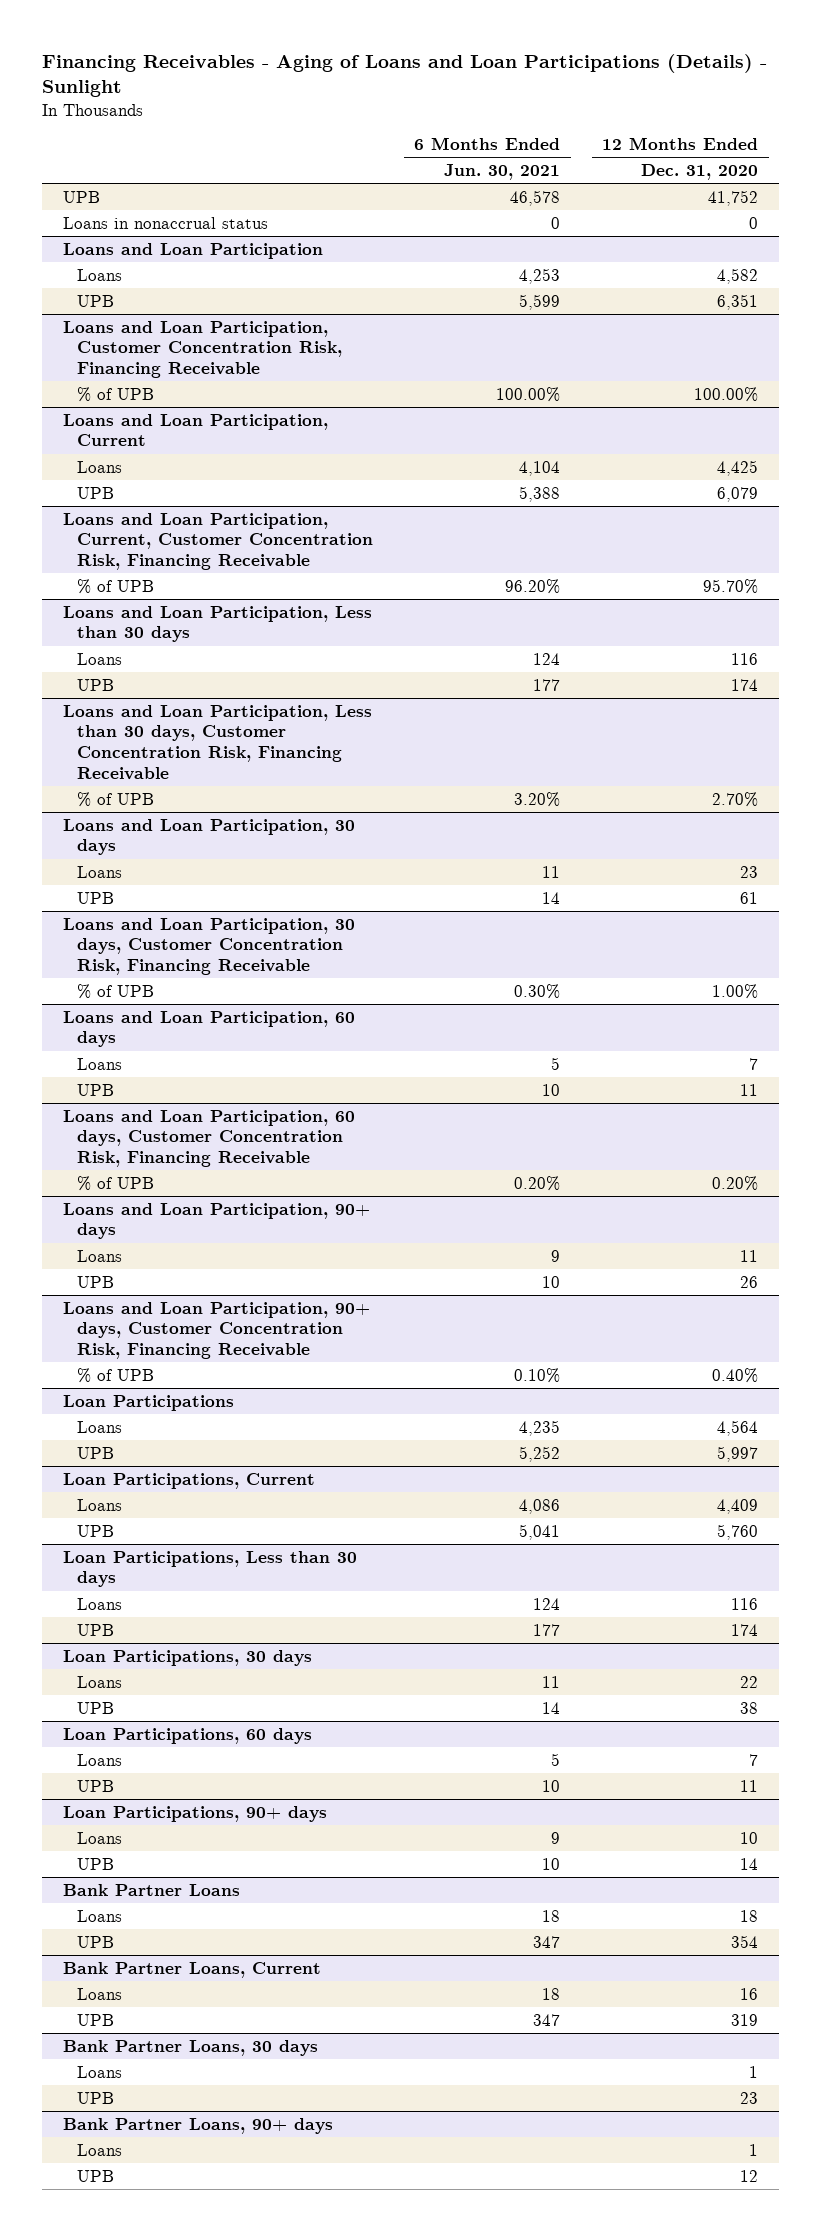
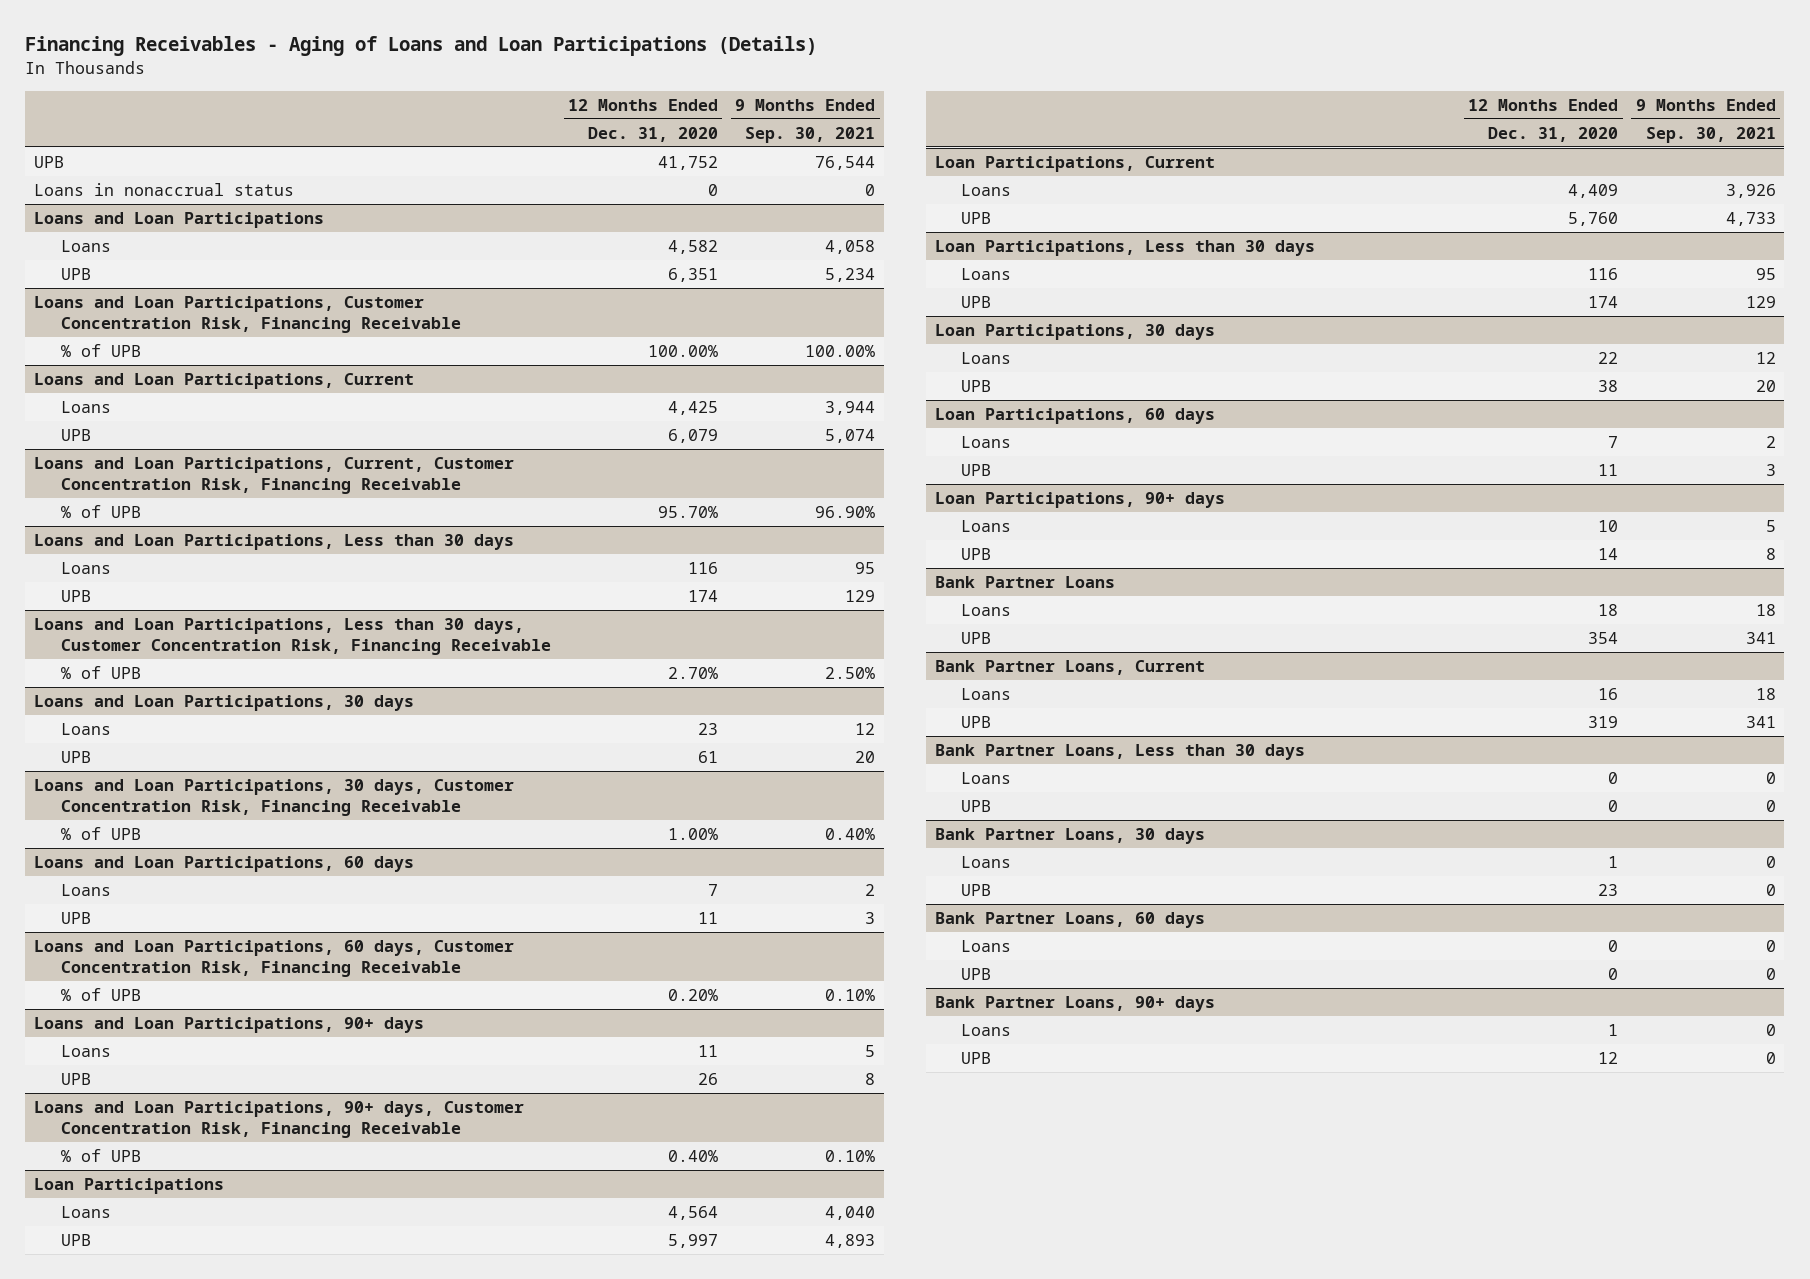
- Financing Receivables - Aging of Loans and Loan Participations (Details) - Sunlight
+ Financing Receivables - Aging of Loans and Loan Participations (Details)
- | 6 Months Ended Jun. 30, 2021 | 12 Months Ended Dec. 31, 2020
+ | 12 Months Ended Dec. 31, 2020 | 9 Months Ended Sep. 30, 2021
- Loans and Loan Participation
+ Loans and Loan Participations
- Loans and Loan Participation, Customer Concentration Risk, Financing Receivable
+ Loans and Loan Participations, Customer Concentration Risk, Financing Receivable
- Loans and Loan Participation, Current
+ Loans and Loan Participations, Current
- Loans and Loan Participation, Current, Customer Concentration Risk, Financing Receivable
+ Loans and Loan Participations, Current, Customer Concentration Risk, Financing Receivable
- Loans and Loan Participation, Less than 30 days
+ Loans and Loan Participations, Less than 30 days
- Loans and Loan Participation, Less than 30 days, Customer Concentration Risk, Financing Receivable
+ Loans and Loan Participations, Less than 30 days, Customer Concentration Risk, Financing Receivable
- Loans and Loan Participation, 30 days
+ Loans and Loan Participations, 30 days
- Loans and Loan Participation, 30 days, Customer Concentration Risk, Financing Receivable
+ Loans and Loan Participations, 30 days, Customer Concentration Risk, Financing Receivable
- Loans and Loan Participation, 60 days
+ Loans and Loan Participations, 60 days
- Loans and Loan Participation, 60 days, Customer Concentration Risk, Financing Receivable
+ Loans and Loan Participations, 60 days, Customer Concentration Risk, Financing Receivable
- Loans and Loan Participation, 90+ days
+ Loans and Loan Participations, 90+ days
- Loans and Loan Participation, 90+ days, Customer Concentration Risk, Financing Receivable
+ Loans and Loan Participations, 90+ days, Customer Concentration Risk, Financing Receivable
+ Bank Partner Loans, Less than 30 days
+ Loans | 0 | 0
+ UPB | 0 | 0
+ Bank Partner Loans, 60 days
+ Loans | 0 | 0
+ UPB | 0 | 0

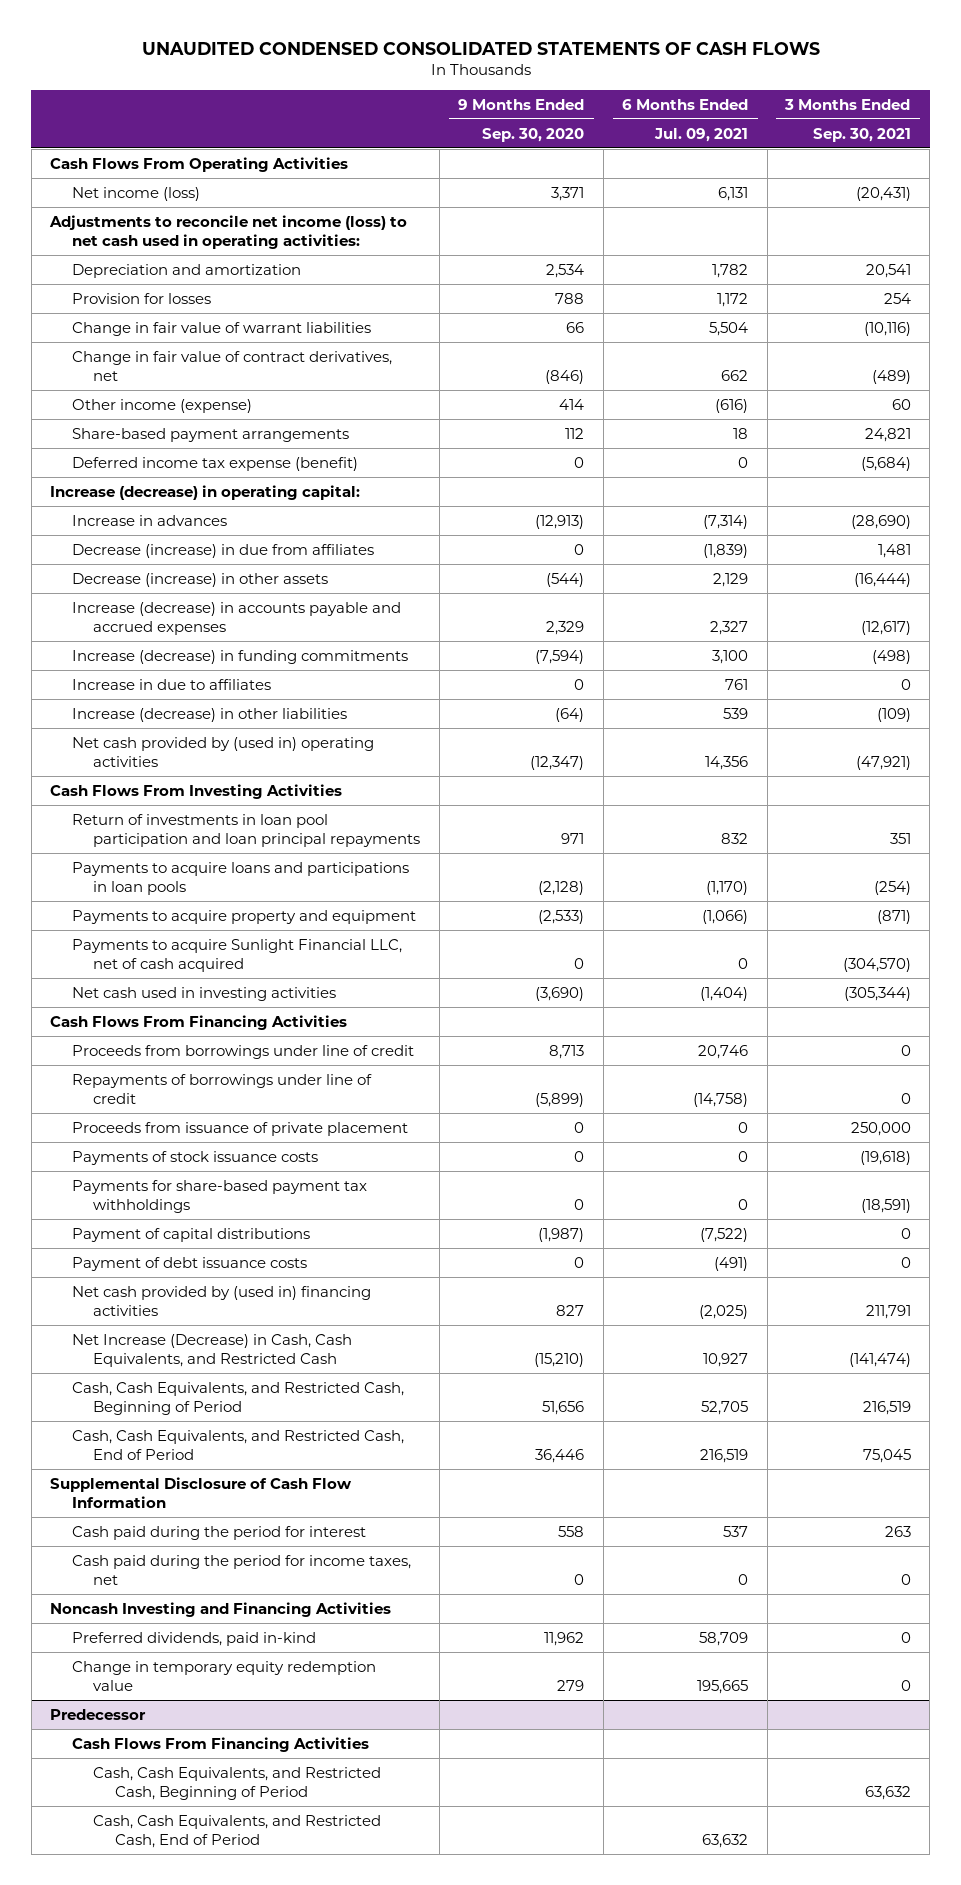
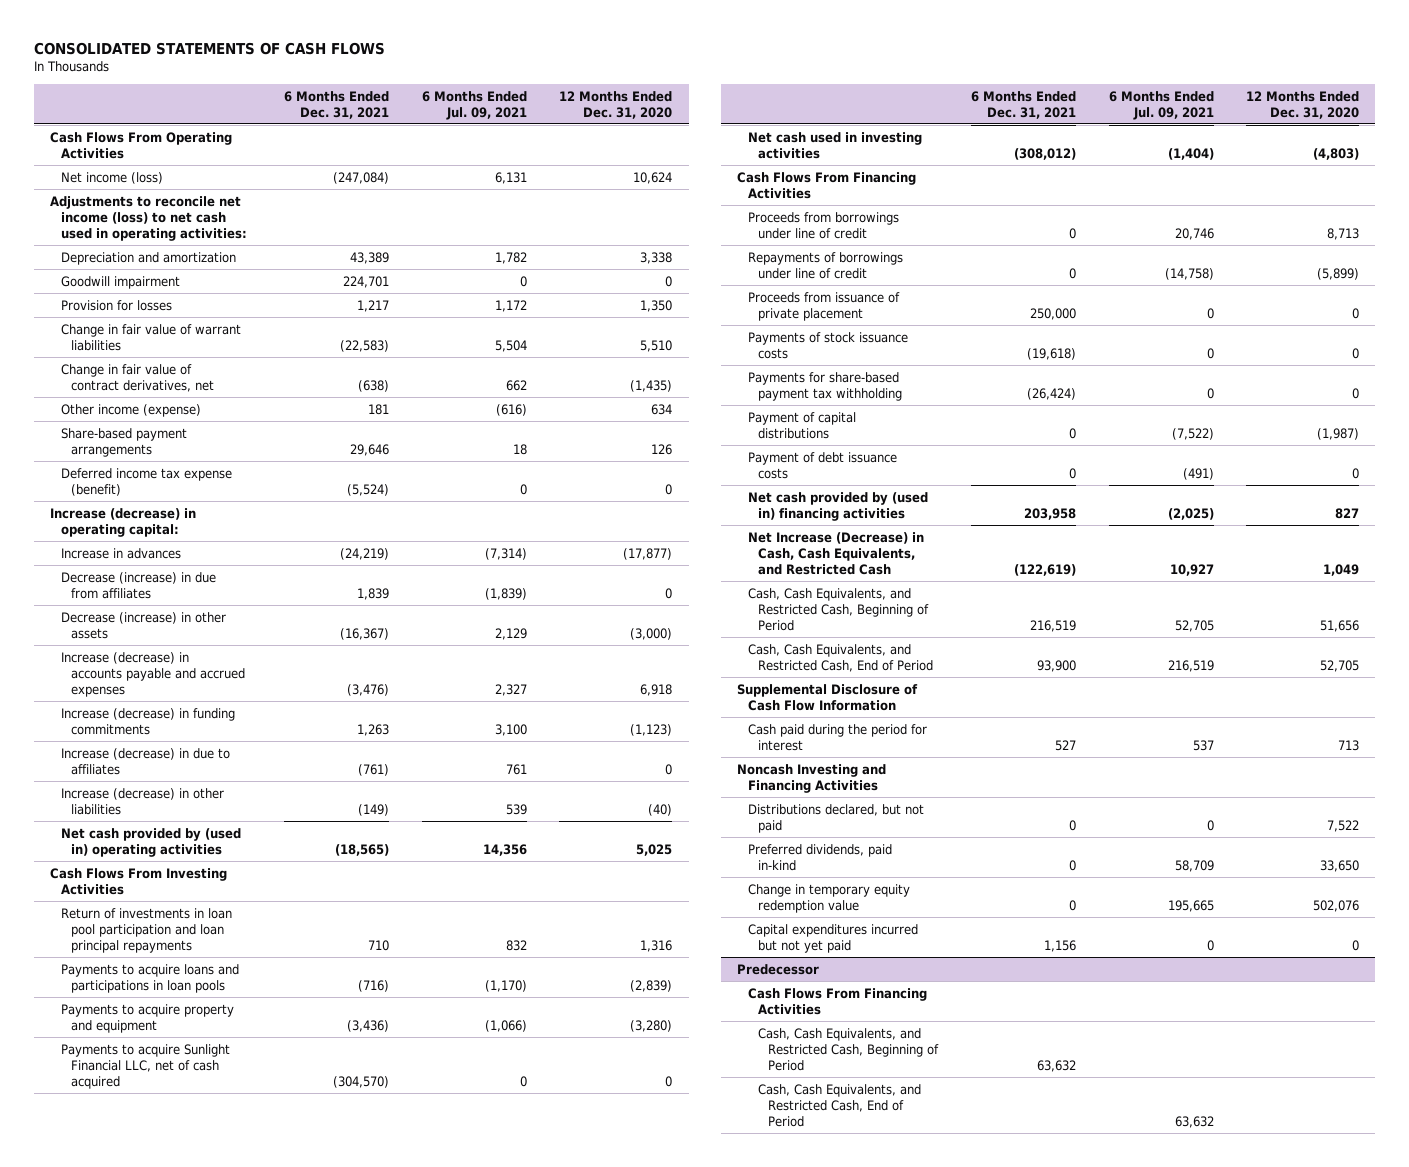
- UNAUDITED CONDENSED CONSOLIDATED STATEMENTS OF CASH FLOWS
+ CONSOLIDATED STATEMENTS OF CASH FLOWS
- | 9 Months Ended Sep. 30, 2020 | 6 Months Ended Jul. 09, 2021 | 3 Months Ended Sep. 30, 2021
+ | 6 Months Ended Dec. 31, 2021 | 6 Months Ended Jul. 09, 2021 | 12 Months Ended Dec. 31, 2020
+ Goodwill impairment | 224,701 | 0 | 0
- Increase in due to affiliates | 0 | 761 | 0
+ Increase (decrease) in due to affiliates | (761) | 761 | 0
- Payments for share-based payment tax withholdings | 0 | 0 | (18,591)
+ Payments for share-based payment tax withholding | (26,424) | 0 | 0
- Cash paid during the period for income taxes, net | 0 | 0 | 0
+ Distributions declared, but not paid | 0 | 0 | 7,522
+ Capital expenditures incurred but not yet paid | 1,156 | 0 | 0

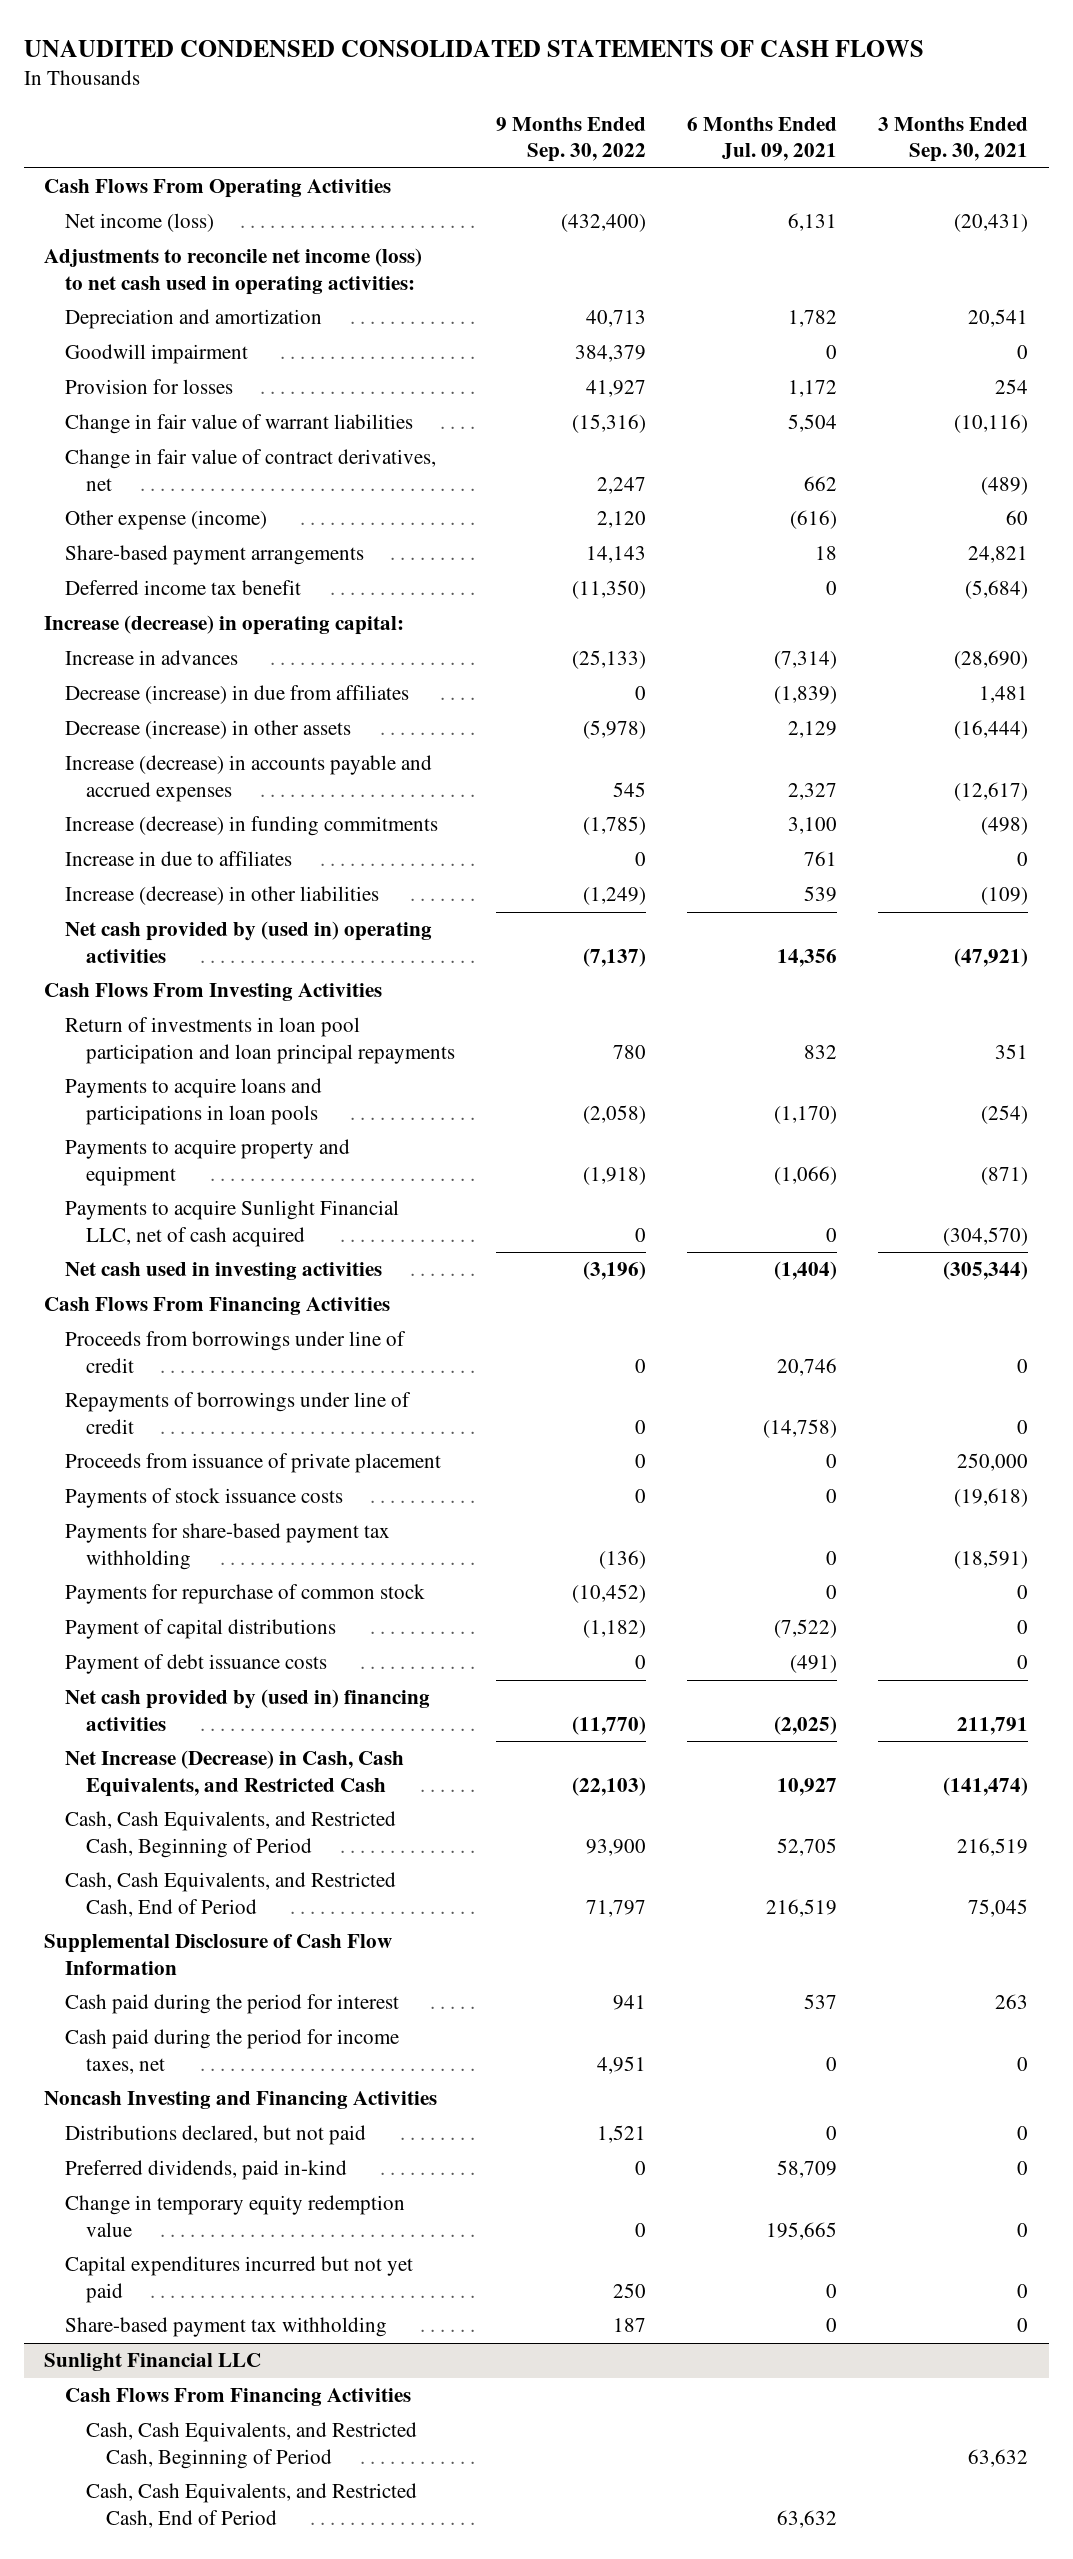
- CONSOLIDATED STATEMENTS OF CASH FLOWS
+ UNAUDITED CONDENSED CONSOLIDATED STATEMENTS OF CASH FLOWS
- | 6 Months Ended Dec. 31, 2021 | 6 Months Ended Jul. 09, 2021 | 12 Months Ended Dec. 31, 2020
+ | 9 Months Ended Sep. 30, 2022 | 6 Months Ended Jul. 09, 2021 | 3 Months Ended Sep. 30, 2021
- Other income (expense) | 181 | (616) | 634
+ Other expense (income) | 2,120 | (616) | 60
- Deferred income tax expense (benefit) | (5,524) | 0 | 0
+ Deferred income tax benefit | (11,350) | 0 | (5,684)
- Increase (decrease) in due to affiliates | (761) | 761 | 0
+ Increase in due to affiliates | 0 | 761 | 0
+ Payments for repurchase of common stock | (10,452) | 0 | 0
+ Cash paid during the period for income taxes, net | 4,951 | 0 | 0
- Predecessor
+ Share-based payment tax withholding | 187 | 0 | 0
+ Sunlight Financial LLC

